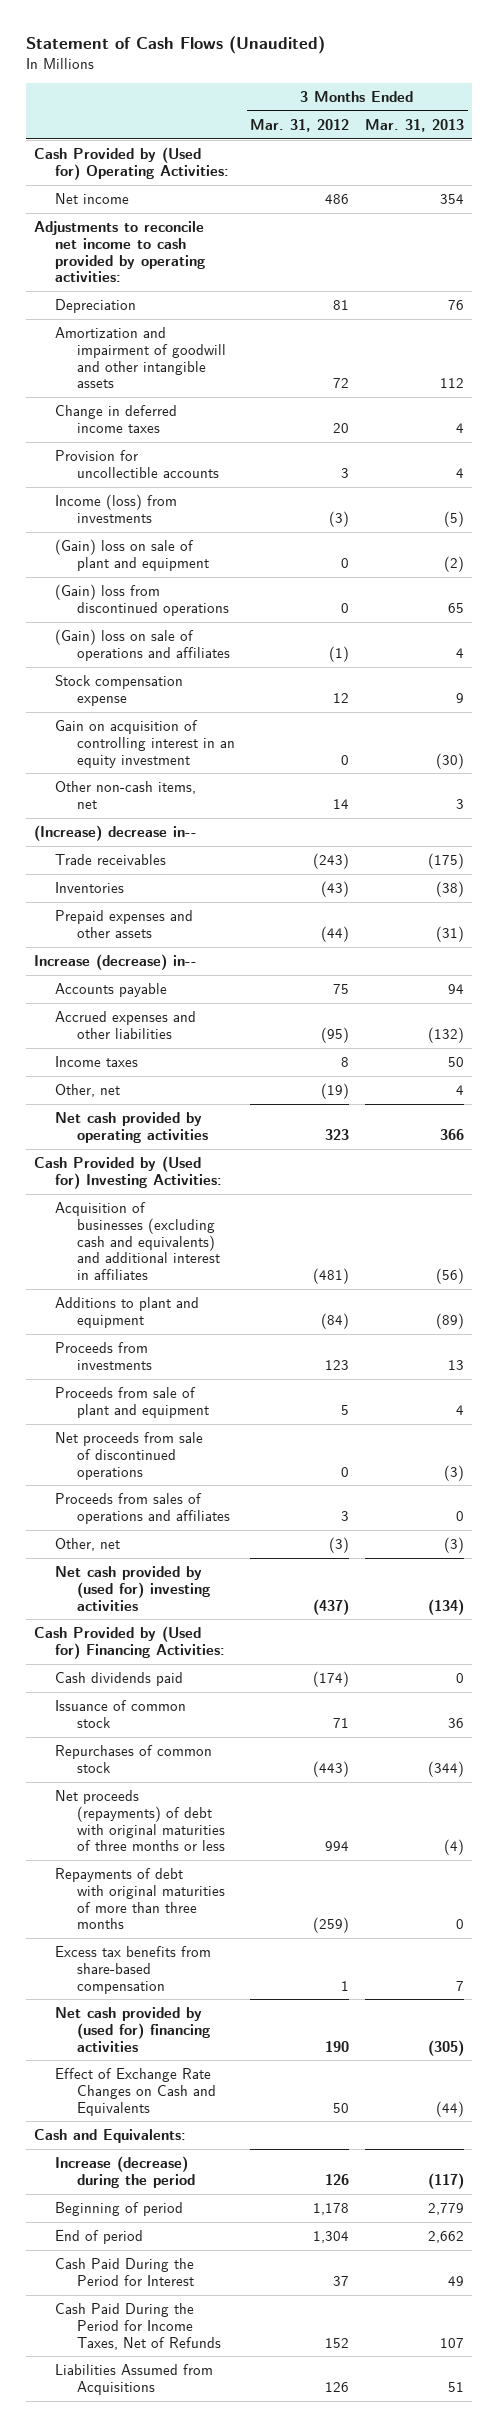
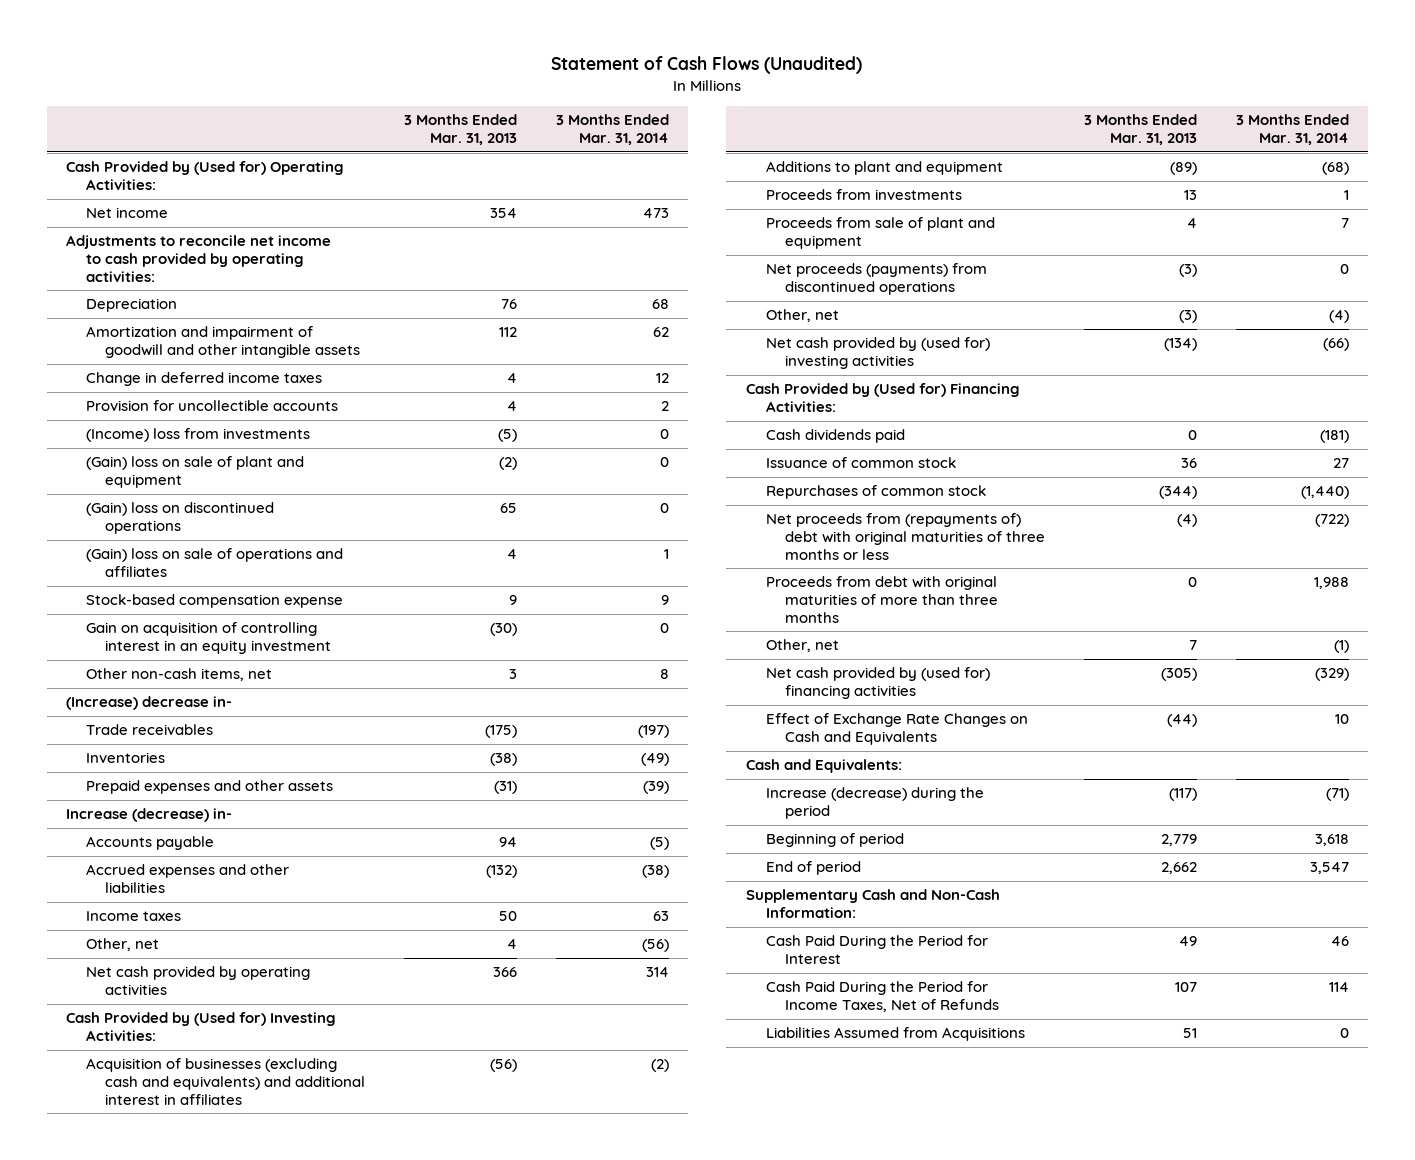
- | 3 Months Ended Mar. 31, 2012 | 3 Months Ended Mar. 31, 2013
+ | 3 Months Ended Mar. 31, 2013 | 3 Months Ended Mar. 31, 2014
- Income (loss) from investments | (3) | (5)
+ (Income) loss from investments | (5) | 0
- (Gain) loss from discontinued operations | 0 | 65
+ (Gain) loss on discontinued operations | 65 | 0
- Stock compensation expense | 12 | 9
+ Stock-based compensation expense | 9 | 9
- (Increase) decrease in--
+ (Increase) decrease in-
- Increase (decrease) in--
+ Increase (decrease) in-
- Net proceeds from sale of discontinued operations | 0 | (3)
- Proceeds from sales of operations and affiliates | 3 | 0
+ Net proceeds (payments) from discontinued operations | (3) | 0
- Net proceeds (repayments) of debt with original maturities of three months or less | 994 | (4)
- Repayments of debt with original maturities of more than three months | (259) | 0
- Excess tax benefits from share-based compensation | 1 | 7
+ Net proceeds from (repayments of) debt with original maturities of three months or less | (4) | (722)
+ Proceeds from debt with original maturities of more than three months | 0 | 1,988
+ Other, net | 7 | (1)
+ Supplementary Cash and Non-Cash Information:

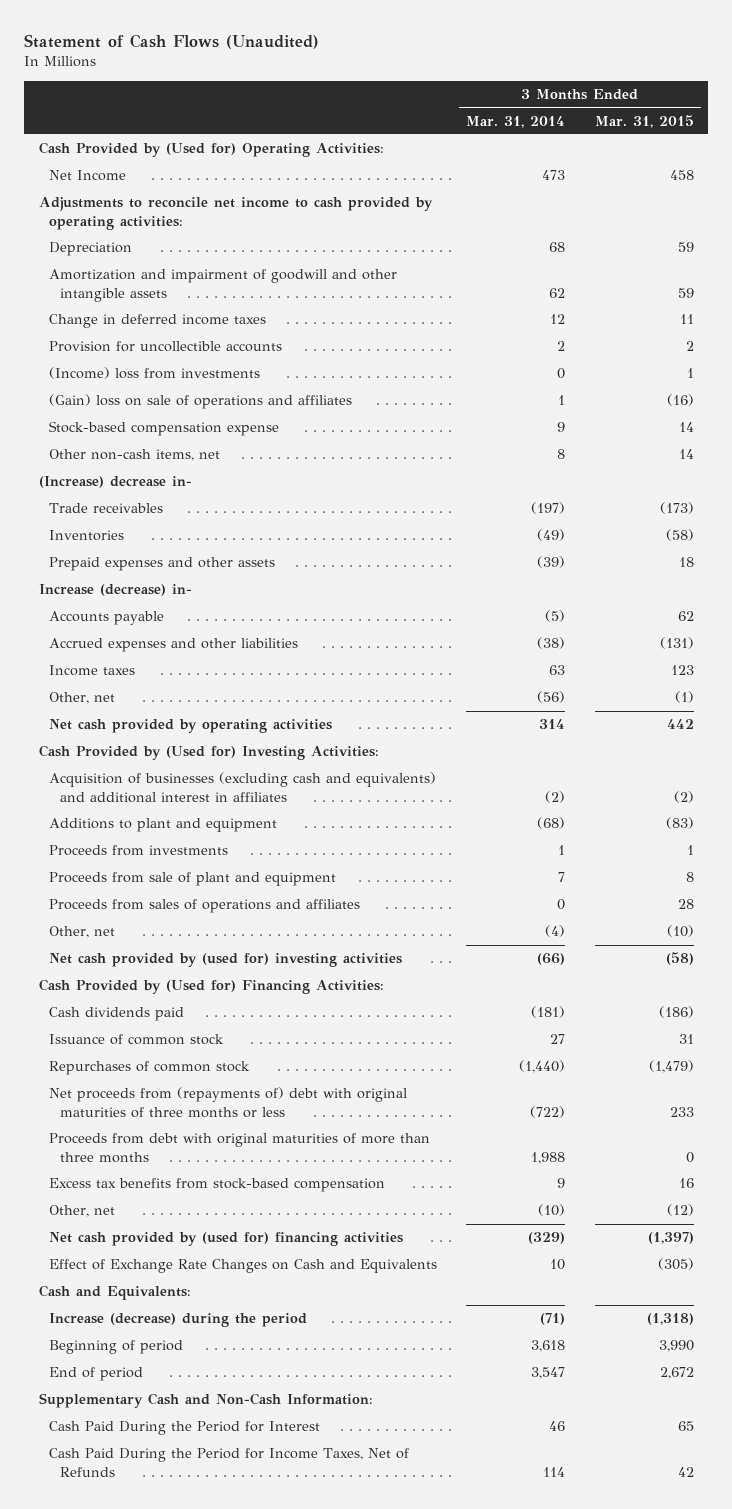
- | 3 Months Ended Mar. 31, 2013 | 3 Months Ended Mar. 31, 2014
+ | 3 Months Ended Mar. 31, 2014 | 3 Months Ended Mar. 31, 2015
- Net income | 354 | 473
+ Net Income | 473 | 458
- (Gain) loss on sale of plant and equipment | (2) | 0
- (Gain) loss on discontinued operations | 65 | 0
- Gain on acquisition of controlling interest in an equity investment | (30) | 0
- Net proceeds (payments) from discontinued operations | (3) | 0
+ Proceeds from sales of operations and affiliates | 0 | 28
- Other, net | 7 | (1)
+ Excess tax benefits from stock-based compensation | 9 | 16
+ Other, net | (10) | (12)
- Liabilities Assumed from Acquisitions | 51 | 0

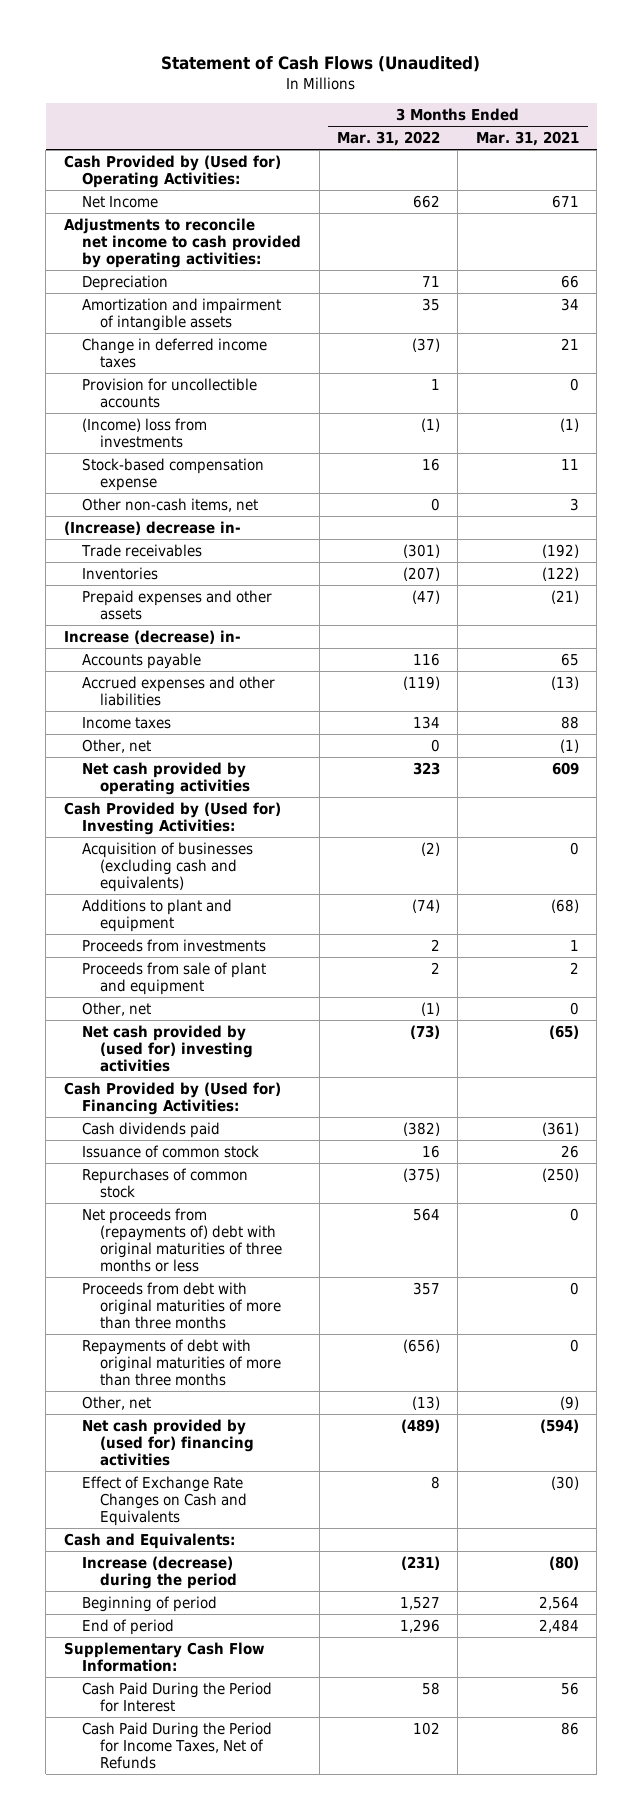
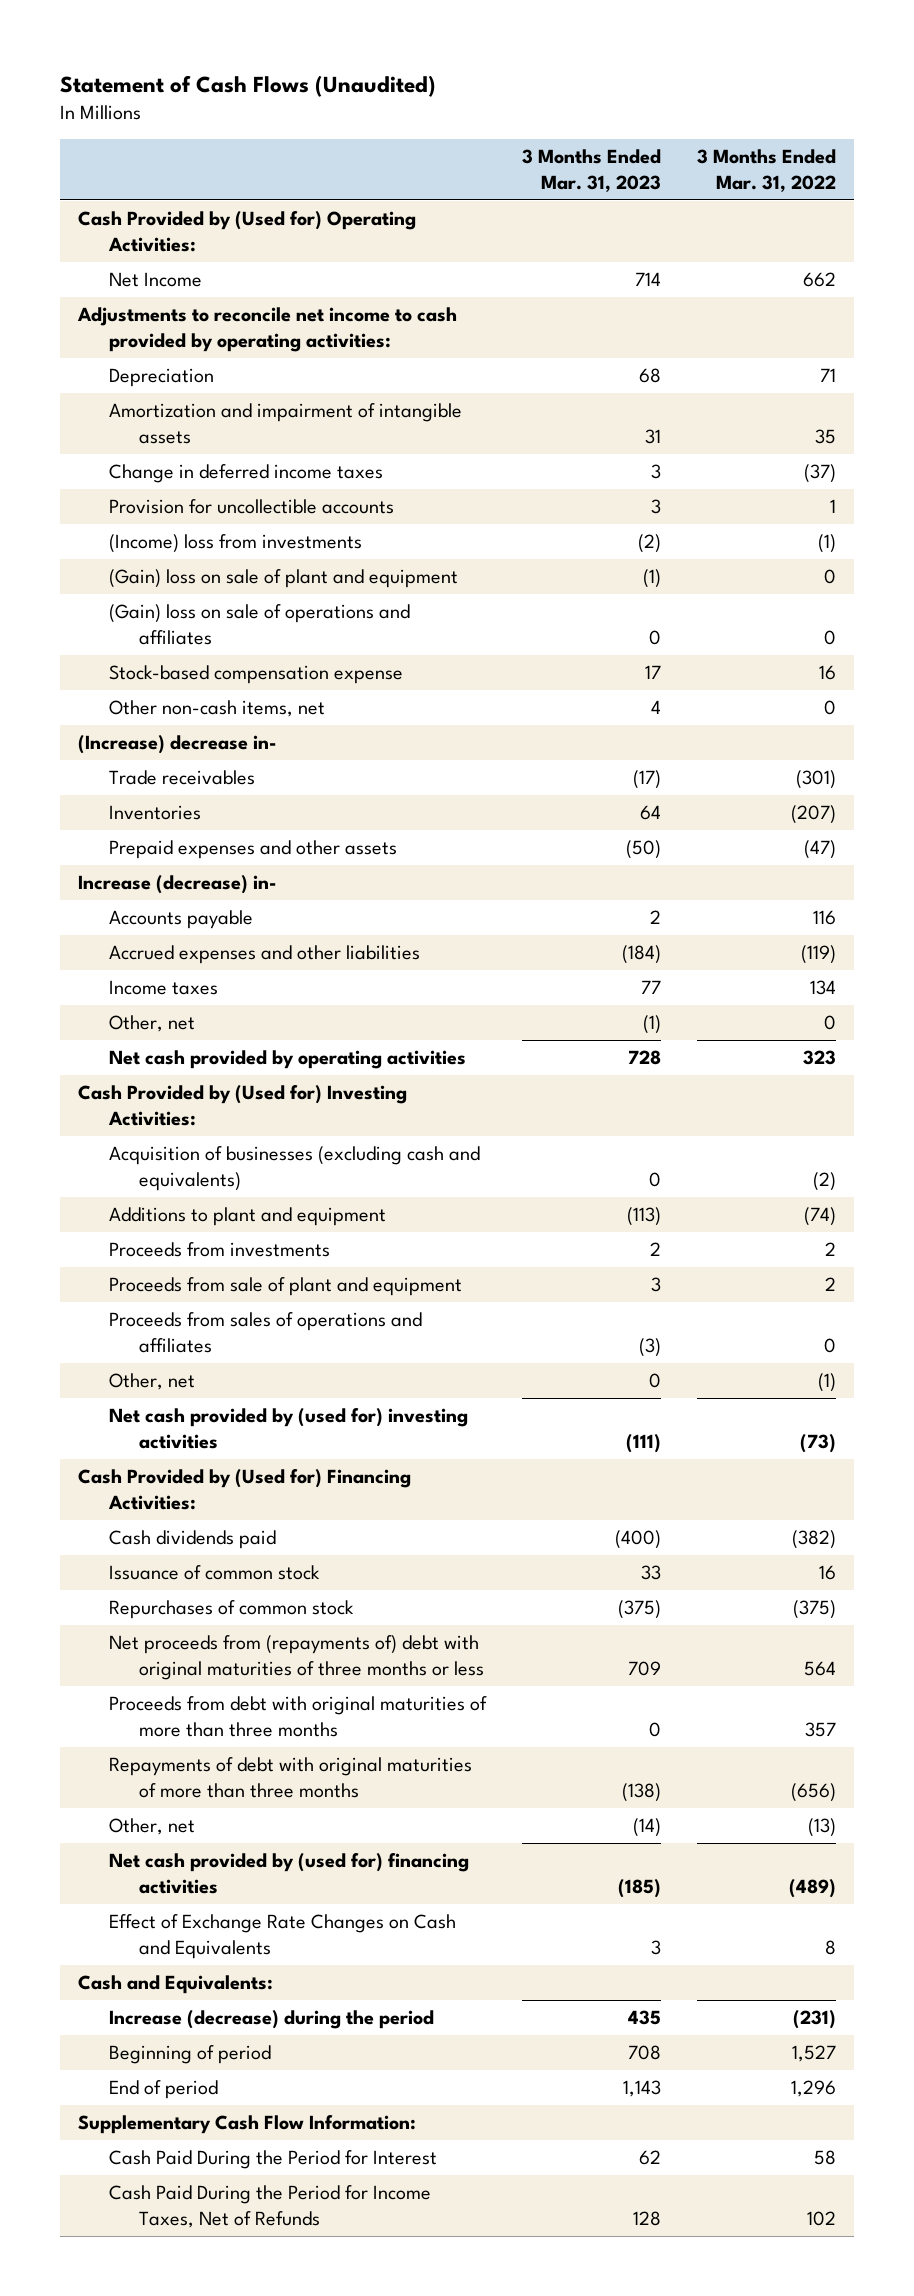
- | 3 Months Ended Mar. 31, 2022 | 3 Months Ended Mar. 31, 2021
+ | 3 Months Ended Mar. 31, 2023 | 3 Months Ended Mar. 31, 2022
+ (Gain) loss on sale of plant and equipment | (1) | 0
+ (Gain) loss on sale of operations and affiliates | 0 | 0
+ Proceeds from sales of operations and affiliates | (3) | 0

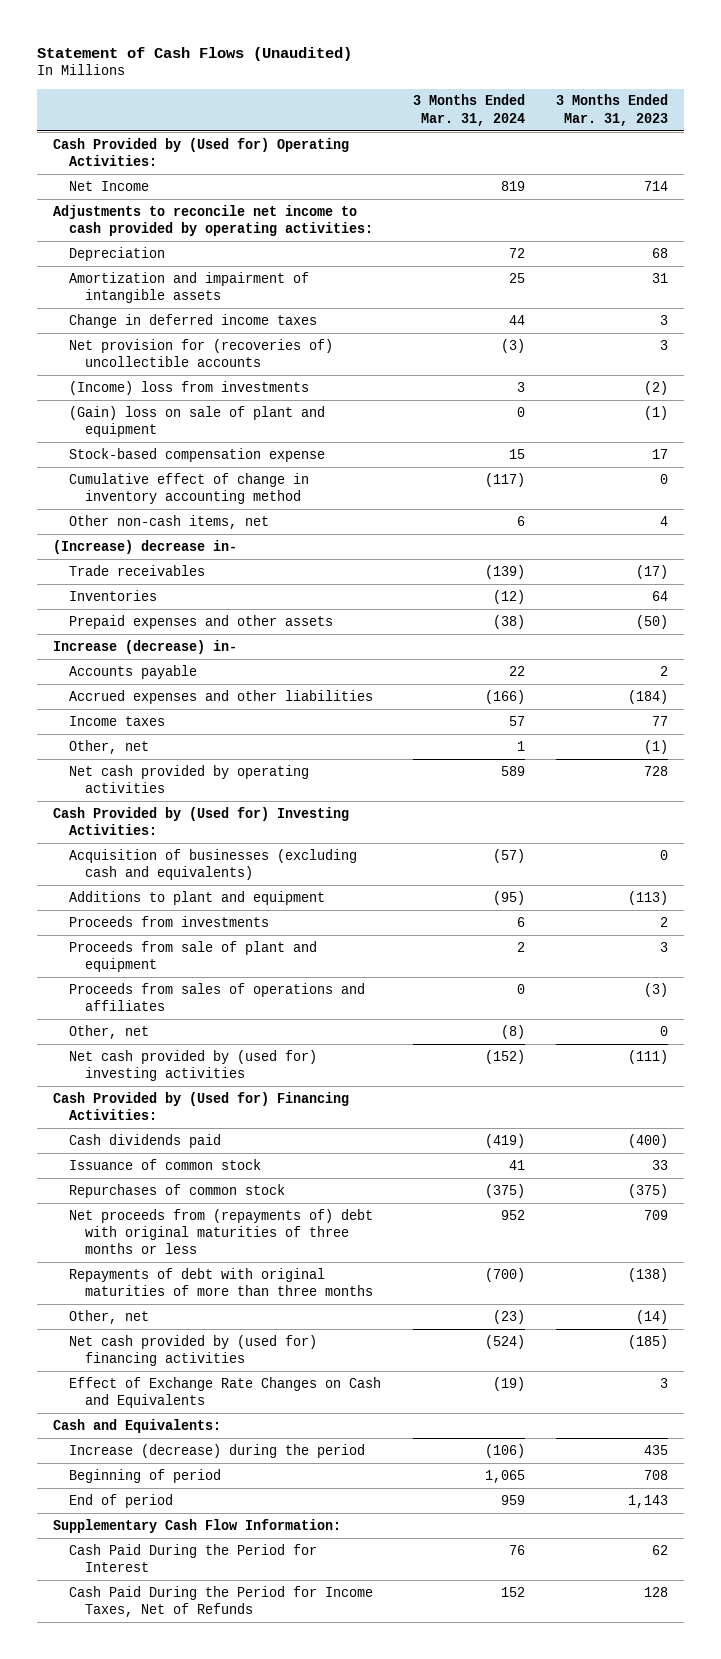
- | 3 Months Ended Mar. 31, 2023 | 3 Months Ended Mar. 31, 2022
+ | 3 Months Ended Mar. 31, 2024 | 3 Months Ended Mar. 31, 2023
- Provision for uncollectible accounts | 3 | 1
+ Net provision for (recoveries of) uncollectible accounts | (3) | 3
- (Gain) loss on sale of operations and affiliates | 0 | 0
+ Cumulative effect of change in inventory accounting method | (117) | 0
- Proceeds from debt with original maturities of more than three months | 0 | 357

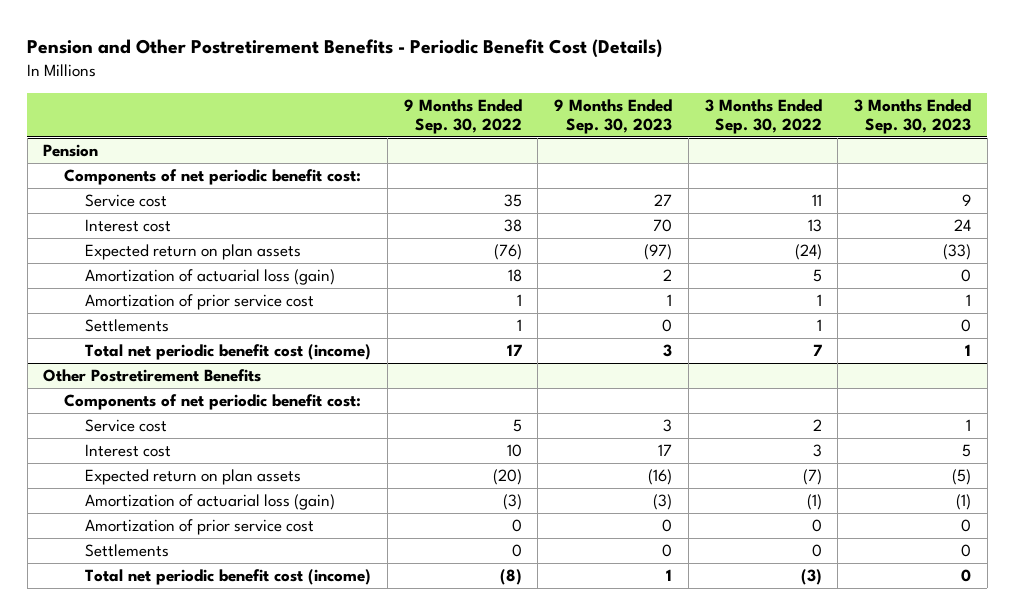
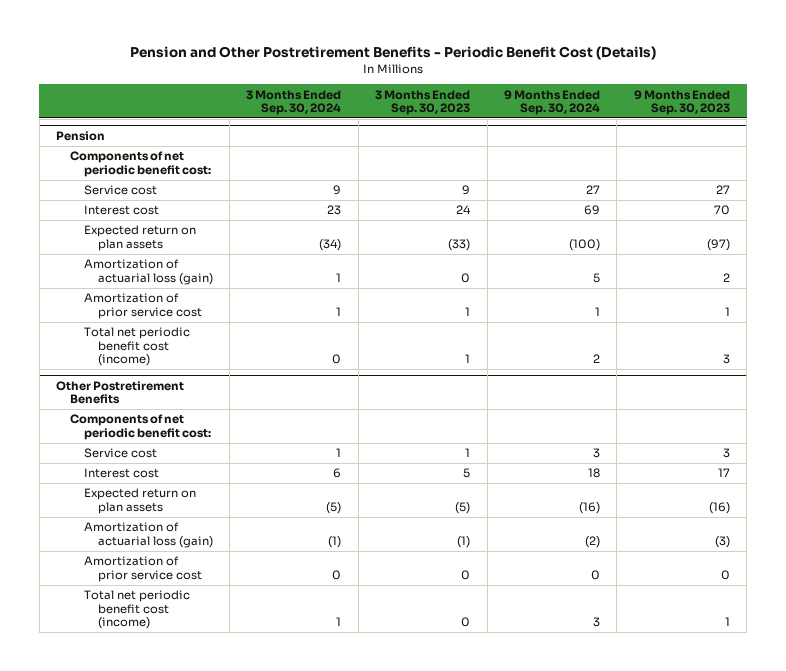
- | 9 Months Ended Sep. 30, 2022 | 9 Months Ended Sep. 30, 2023 | 3 Months Ended Sep. 30, 2022 | 3 Months Ended Sep. 30, 2023
+ | 3 Months Ended Sep. 30, 2024 | 3 Months Ended Sep. 30, 2023 | 9 Months Ended Sep. 30, 2024 | 9 Months Ended Sep. 30, 2023
@ Pension
- Settlements | 1 | 0 | 1 | 0
@ Other Postretirement Benefits
- Settlements | 0 | 0 | 0 | 0

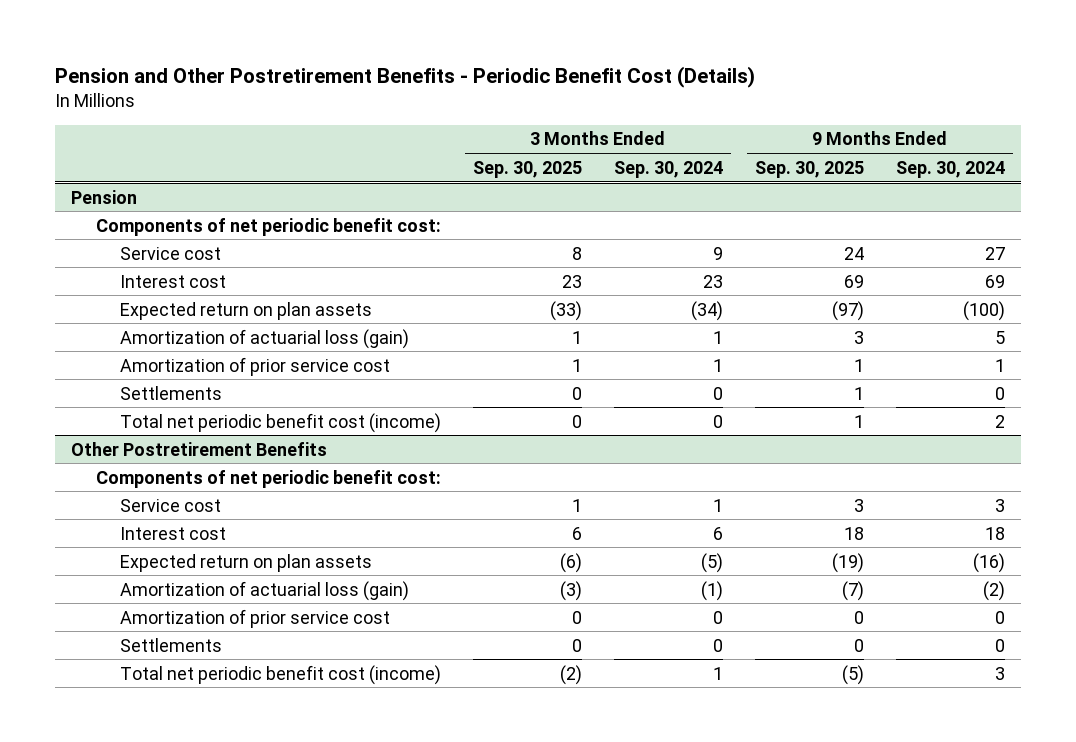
- | 3 Months Ended Sep. 30, 2024 | 3 Months Ended Sep. 30, 2023 | 9 Months Ended Sep. 30, 2024 | 9 Months Ended Sep. 30, 2023
+ | 3 Months Ended Sep. 30, 2025 | 3 Months Ended Sep. 30, 2024 | 9 Months Ended Sep. 30, 2025 | 9 Months Ended Sep. 30, 2024
@ Pension
+ Settlements | 0 | 0 | 1 | 0
@ Other Postretirement Benefits
+ Settlements | 0 | 0 | 0 | 0

